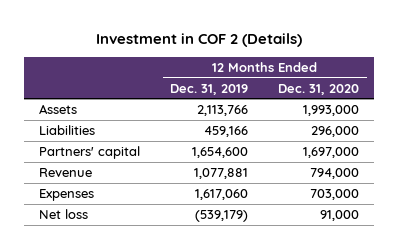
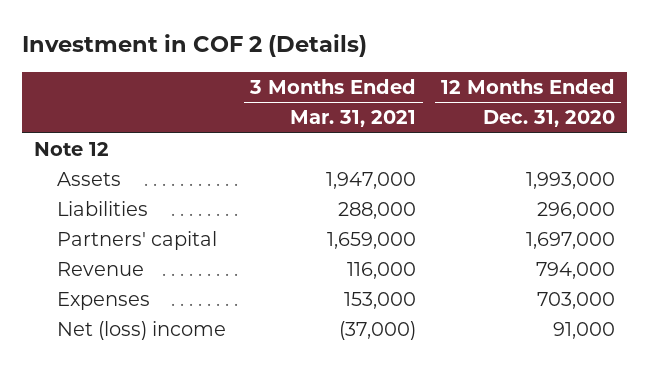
- | 12 Months Ended Dec. 31, 2019 | 12 Months Ended Dec. 31, 2020
+ | 3 Months Ended Mar. 31, 2021 | 12 Months Ended Dec. 31, 2020
+ Note 12
- Net loss | (539,179) | 91,000
+ Net (loss) income | (37,000) | 91,000

